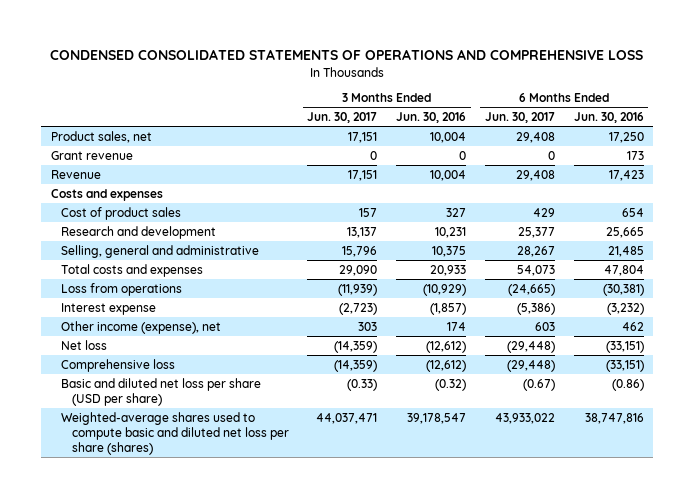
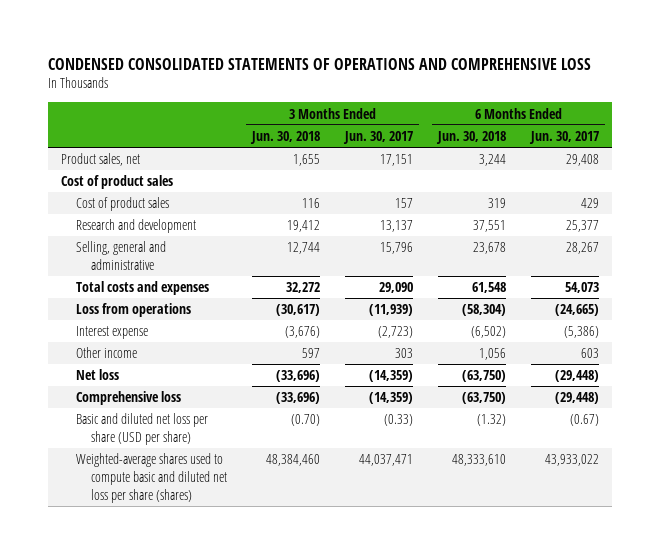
- | 3 Months Ended Jun. 30, 2017 | 3 Months Ended Jun. 30, 2016 | 6 Months Ended Jun. 30, 2017 | 6 Months Ended Jun. 30, 2016
+ | 3 Months Ended Jun. 30, 2018 | 3 Months Ended Jun. 30, 2017 | 6 Months Ended Jun. 30, 2018 | 6 Months Ended Jun. 30, 2017
- Grant revenue | 0 | 0 | 0 | 173
- Revenue | 17,151 | 10,004 | 29,408 | 17,423
- Costs and expenses
+ Cost of product sales
- Other income (expense), net | 303 | 174 | 603 | 462
+ Other income | 597 | 303 | 1,056 | 603

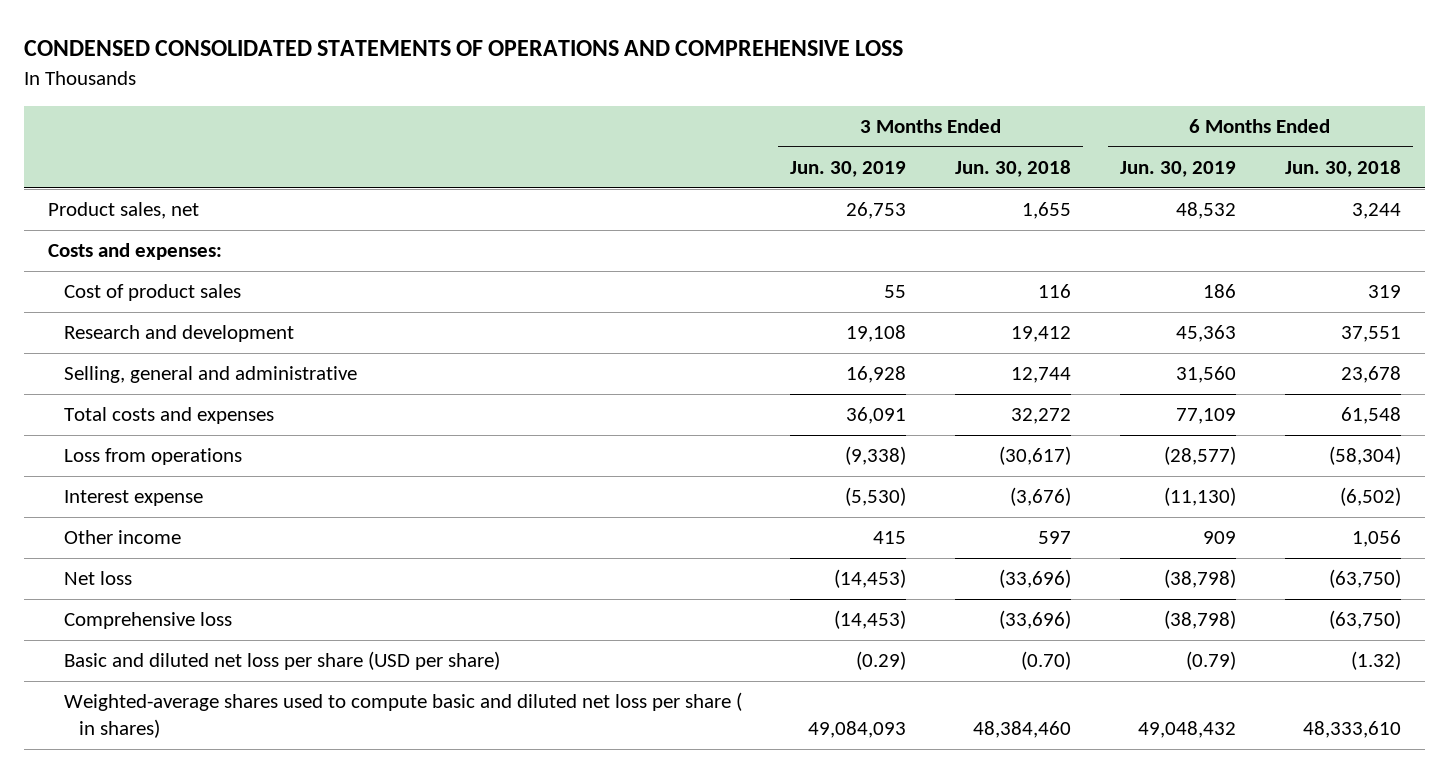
- | 3 Months Ended Jun. 30, 2018 | 3 Months Ended Jun. 30, 2017 | 6 Months Ended Jun. 30, 2018 | 6 Months Ended Jun. 30, 2017
+ | 3 Months Ended Jun. 30, 2019 | 3 Months Ended Jun. 30, 2018 | 6 Months Ended Jun. 30, 2019 | 6 Months Ended Jun. 30, 2018
- Cost of product sales
+ Costs and expenses:
- Weighted-average shares used to compute basic and diluted net loss per share (shares) | 48,384,460 | 44,037,471 | 48,333,610 | 43,933,022
+ Weighted-average shares used to compute basic and diluted net loss per share ( in shares) | 49,084,093 | 48,384,460 | 49,048,432 | 48,333,610

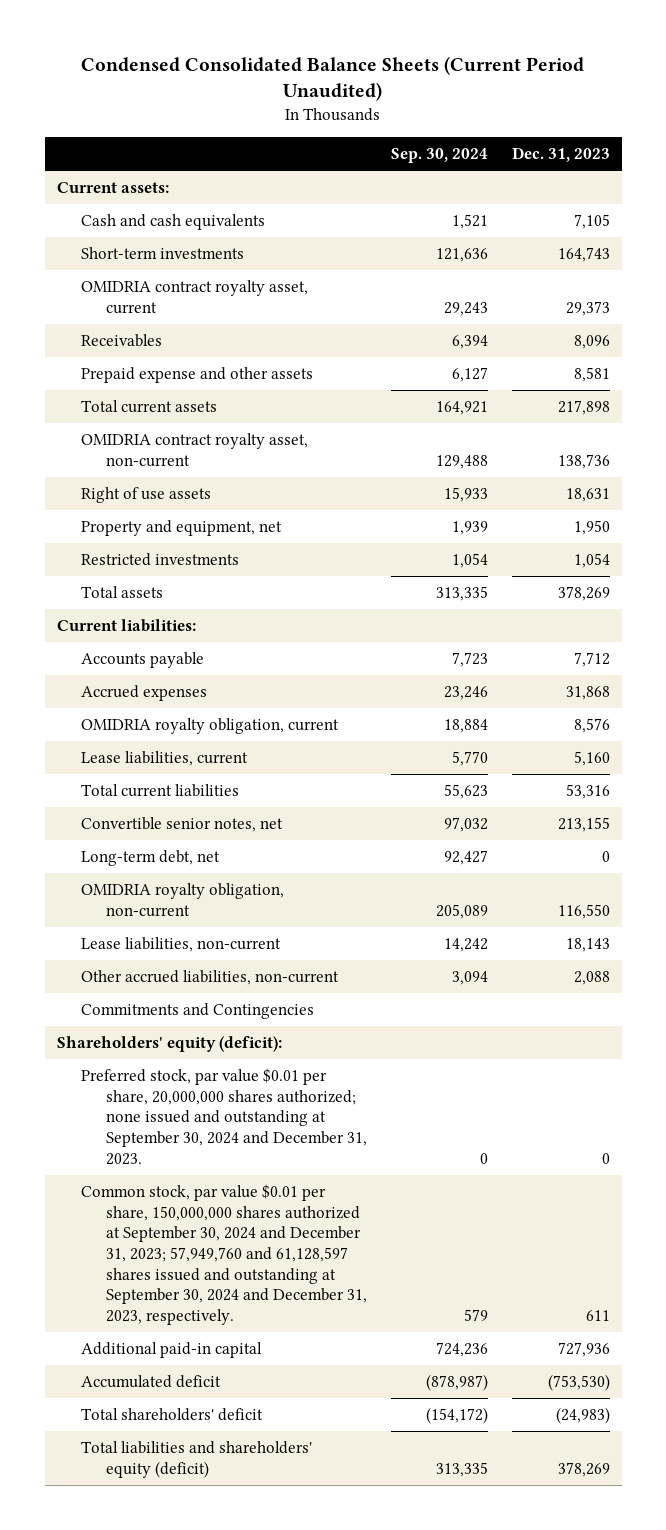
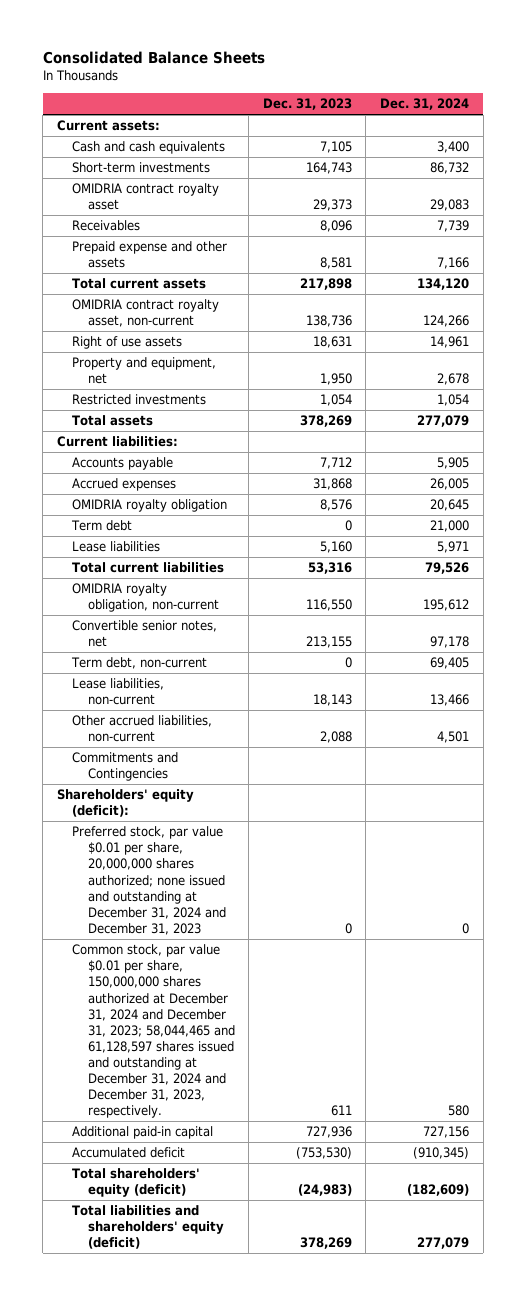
- Condensed Consolidated Balance Sheets (Current Period Unaudited)
+ Consolidated Balance Sheets
- | Sep. 30, 2024 | Dec. 31, 2023
+ | Dec. 31, 2023 | Dec. 31, 2024
- OMIDRIA contract royalty asset, current | 29,243 | 29,373
+ OMIDRIA contract royalty asset | 29,373 | 29,083
- OMIDRIA royalty obligation, current | 18,884 | 8,576
- Lease liabilities, current | 5,770 | 5,160
+ OMIDRIA royalty obligation | 8,576 | 20,645
+ Term debt | 0 | 21,000
+ Lease liabilities | 5,160 | 5,971
- Long-term debt, net | 92,427 | 0
moved down: Convertible senior notes, net | 213,155 | 97,178
+ Term debt, non-current | 0 | 69,405
- Preferred stock, par value $0.01 per share, 20,000,000 shares authorized; none issued and outstanding at September 30, 2024 and December 31, 2023. | 0 | 0
- Common stock, par value $0.01 per share, 150,000,000 shares authorized at September 30, 2024 and December 31, 2023; 57,949,760 and 61,128,597 shares issued and outstanding at September 30, 2024 and December 31, 2023, respectively. | 579 | 611
+ Preferred stock, par value $0.01 per share, 20,000,000 shares authorized; none issued and outstanding at December 31, 2024 and December 31, 2023 | 0 | 0
+ Common stock, par value $0.01 per share, 150,000,000 shares authorized at December 31, 2024 and December 31, 2023; 58,044,465 and 61,128,597 shares issued and outstanding at December 31, 2024 and December 31, 2023, respectively. | 611 | 580
- Total shareholders' deficit | (154,172) | (24,983)
+ Total shareholders' equity (deficit) | (24,983) | (182,609)

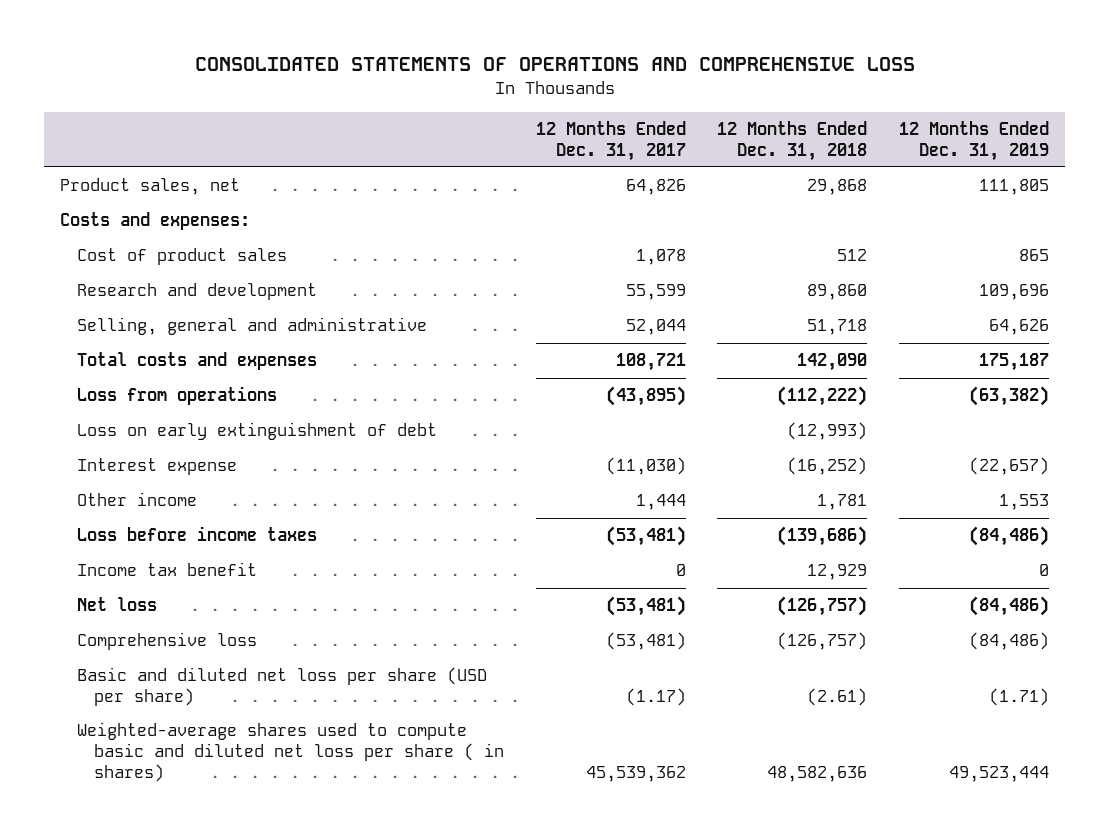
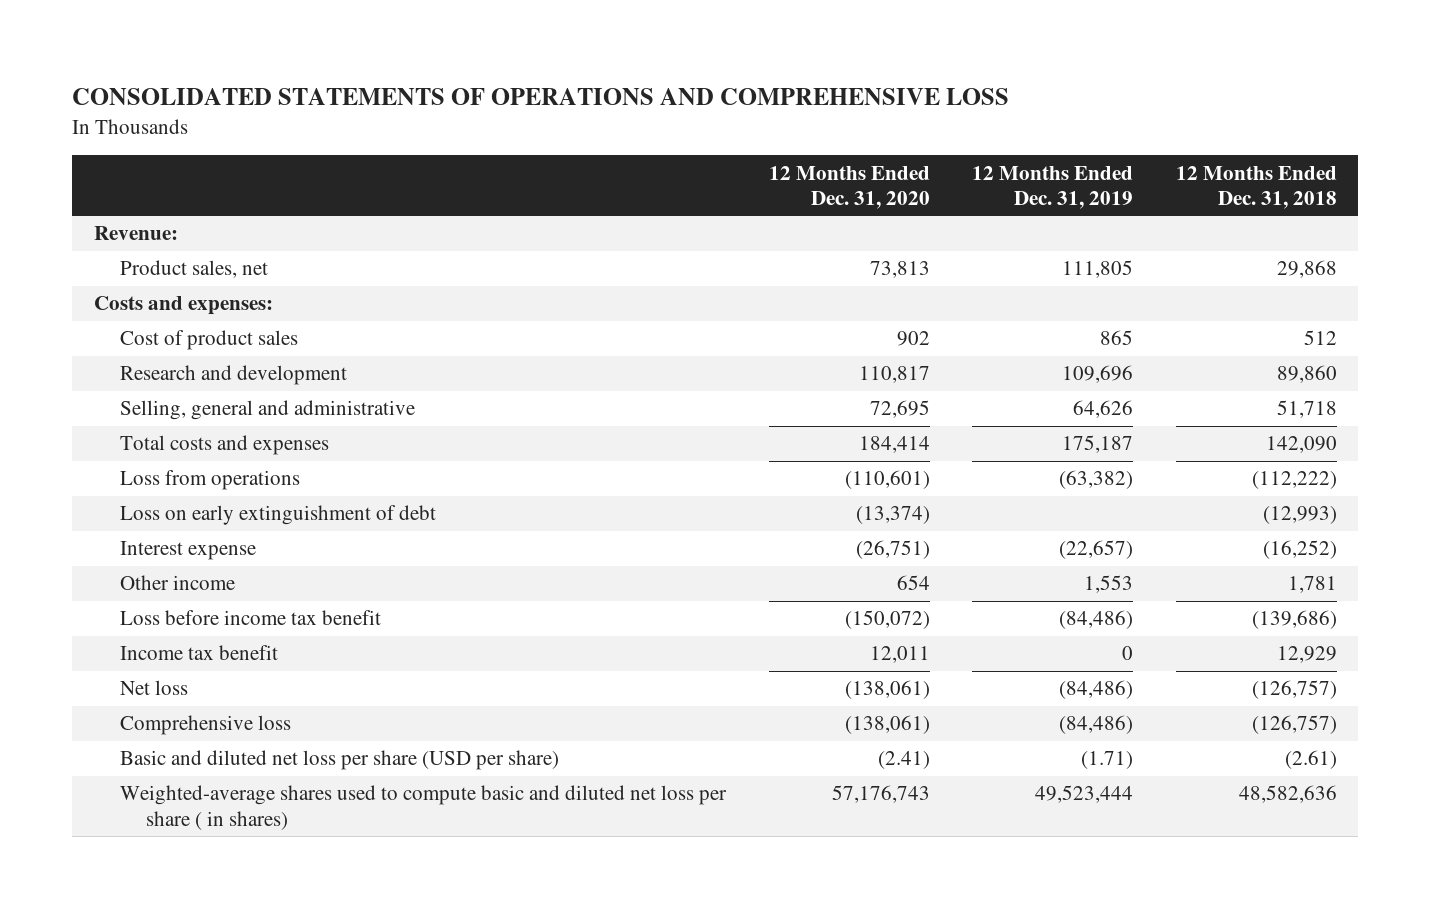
- | 12 Months Ended Dec. 31, 2017 | 12 Months Ended Dec. 31, 2018 | 12 Months Ended Dec. 31, 2019
+ | 12 Months Ended Dec. 31, 2020 | 12 Months Ended Dec. 31, 2019 | 12 Months Ended Dec. 31, 2018
+ Revenue:
- Loss before income taxes | (53,481) | (139,686) | (84,486)
+ Loss before income tax benefit | (150,072) | (84,486) | (139,686)

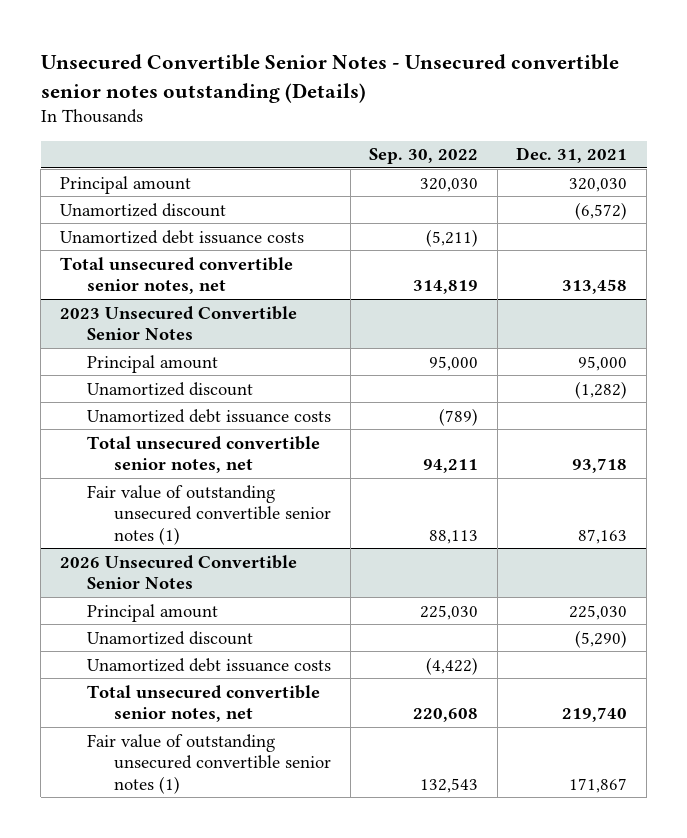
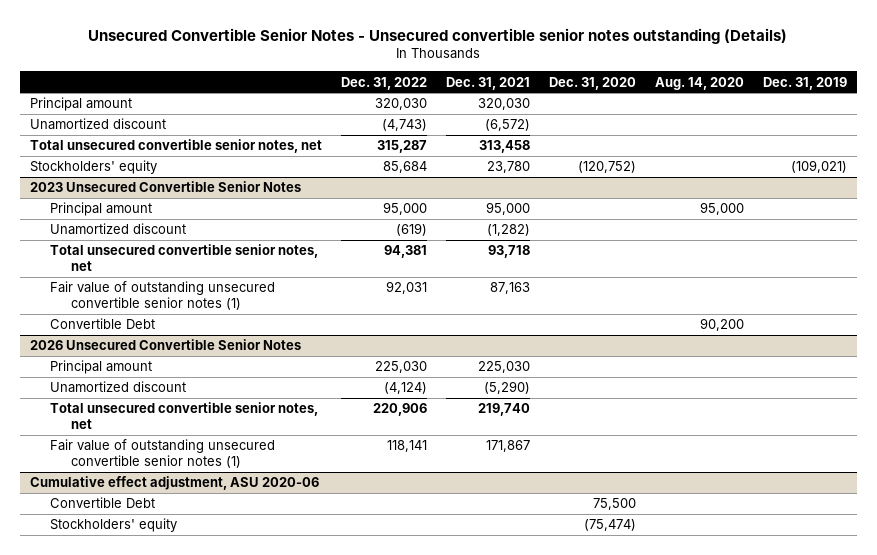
- | Sep. 30, 2022 | Dec. 31, 2021
+ | Dec. 31, 2022 | Dec. 31, 2021 | Dec. 31, 2020 | Aug. 14, 2020 | Dec. 31, 2019
- Unamortized debt issuance costs | (5,211) |
+ Stockholders' equity | 85,684 | 23,780 | (120,752) | | (109,021)
@ 2023 Unsecured Convertible Senior Notes
- Unamortized debt issuance costs | (789) |
+ Convertible Debt | | | | 90,200 |
@ 2026 Unsecured Convertible Senior Notes
- Unamortized debt issuance costs | (4,422) |
+ Cumulative effect adjustment, ASU 2020-06
+ Convertible Debt | | | 75,500 | |
+ Stockholders' equity | | | (75,474) | |

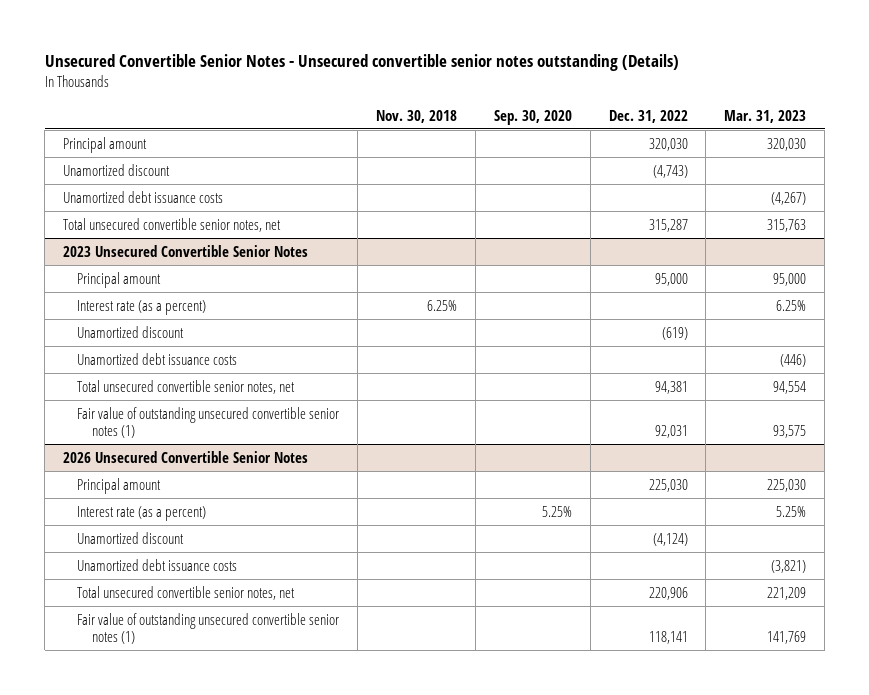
- | Dec. 31, 2022 | Dec. 31, 2021 | Dec. 31, 2020 | Aug. 14, 2020 | Dec. 31, 2019
+ | Nov. 30, 2018 | Sep. 30, 2020 | Dec. 31, 2022 | Mar. 31, 2023
+ Unamortized debt issuance costs | | | | (4,267)
- Stockholders' equity | 85,684 | 23,780 | (120,752) | | (109,021)
@ 2023 Unsecured Convertible Senior Notes
+ Interest rate (as a percent) | 6.25% | | | 6.25%
+ Unamortized debt issuance costs | | | | (446)
- Convertible Debt | | | | 90,200 |
@ 2026 Unsecured Convertible Senior Notes
+ Interest rate (as a percent) | | 5.25% | | 5.25%
+ Unamortized debt issuance costs | | | | (3,821)
- Cumulative effect adjustment, ASU 2020-06
- Convertible Debt | | | 75,500 | |
- Stockholders' equity | | | (75,474) | |

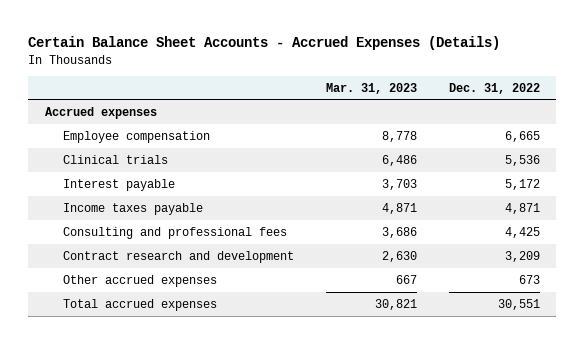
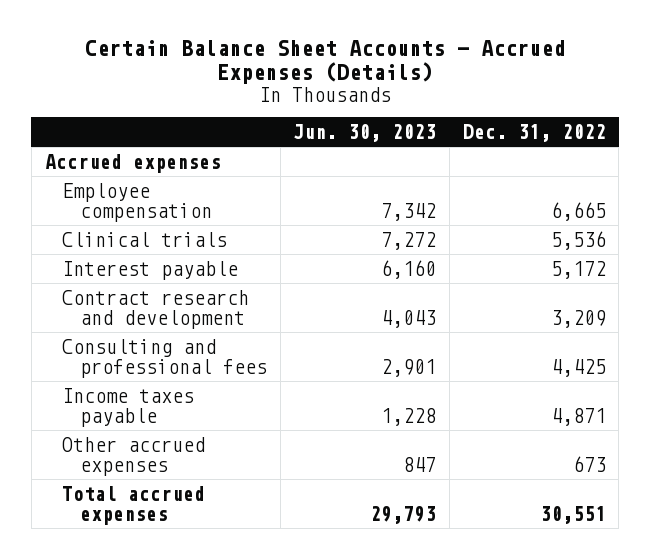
- | Mar. 31, 2023 | Dec. 31, 2022
+ | Jun. 30, 2023 | Dec. 31, 2022
moved down: Consulting and professional fees | 2,901 | 4,425
moved down: Income taxes payable | 1,228 | 4,871

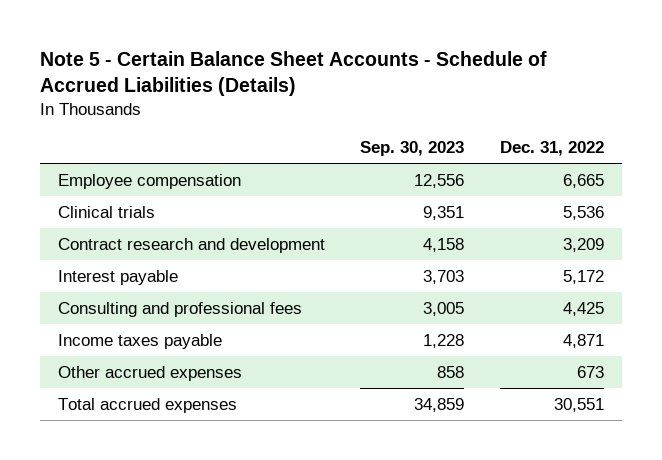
- Certain Balance Sheet Accounts - Accrued Expenses (Details)
+ Note 5 - Certain Balance Sheet Accounts - Schedule of Accrued Liabilities (Details)
- | Jun. 30, 2023 | Dec. 31, 2022
+ | Sep. 30, 2023 | Dec. 31, 2022
- Accrued expenses
moved down: Interest payable | 3,703 | 5,172

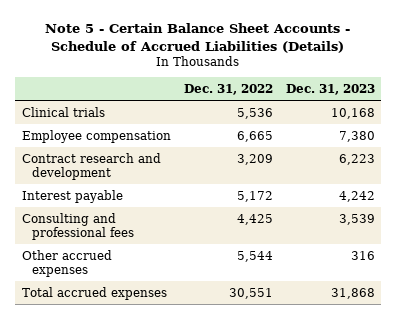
- | Sep. 30, 2023 | Dec. 31, 2022
+ | Dec. 31, 2022 | Dec. 31, 2023
moved down: Employee compensation | 6,665 | 7,380
- Income taxes payable | 1,228 | 4,871
- Other accrued expenses | 858 | 673
+ Other accrued expenses | 5,544 | 316

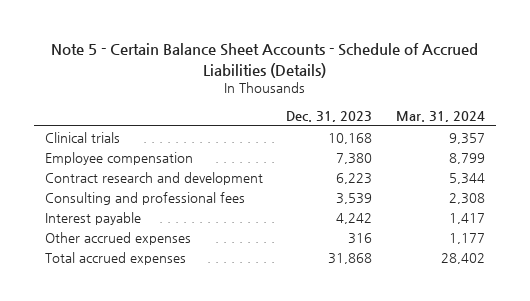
- | Dec. 31, 2022 | Dec. 31, 2023
+ | Dec. 31, 2023 | Mar. 31, 2024
moved down: Interest payable | 4,242 | 1,417

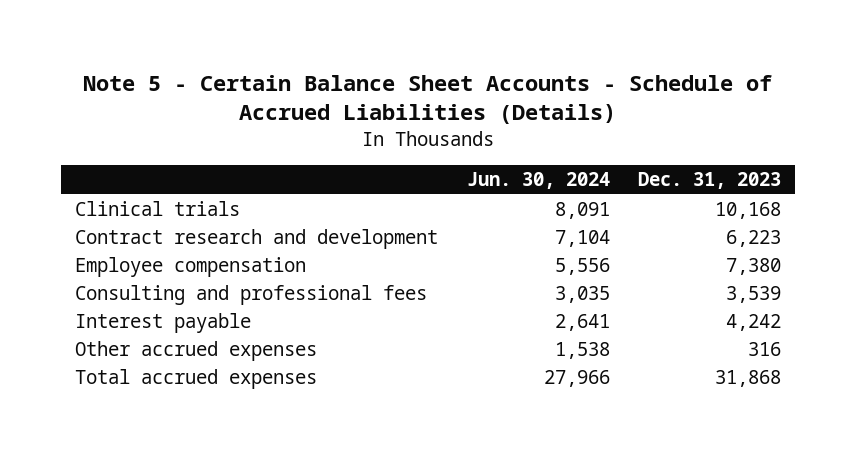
- | Dec. 31, 2023 | Mar. 31, 2024
+ | Jun. 30, 2024 | Dec. 31, 2023
moved down: Employee compensation | 5,556 | 7,380

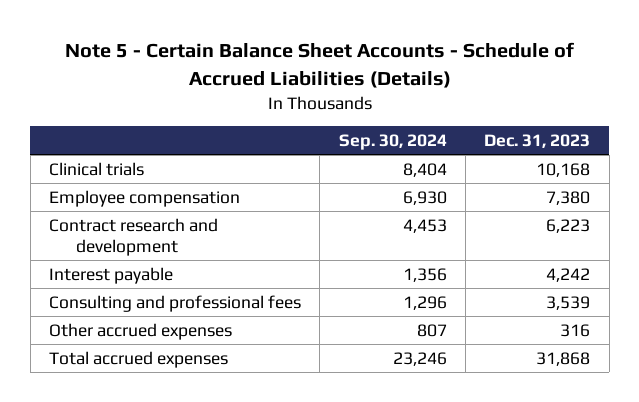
- | Jun. 30, 2024 | Dec. 31, 2023
+ | Sep. 30, 2024 | Dec. 31, 2023
moved down: Contract research and development | 4,453 | 6,223
moved down: Consulting and professional fees | 1,296 | 3,539

